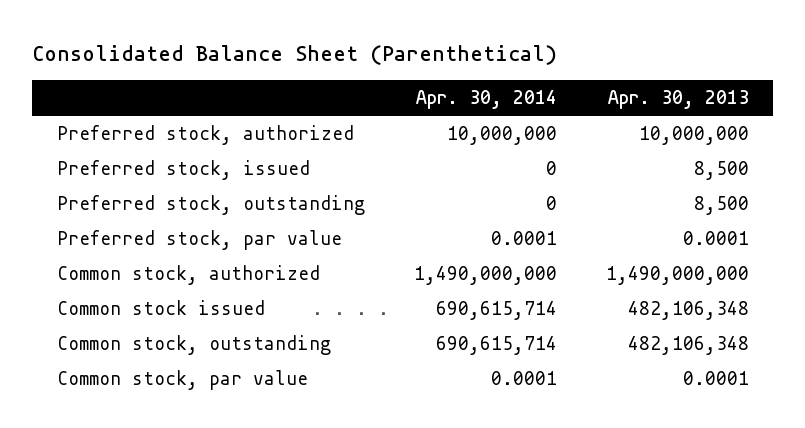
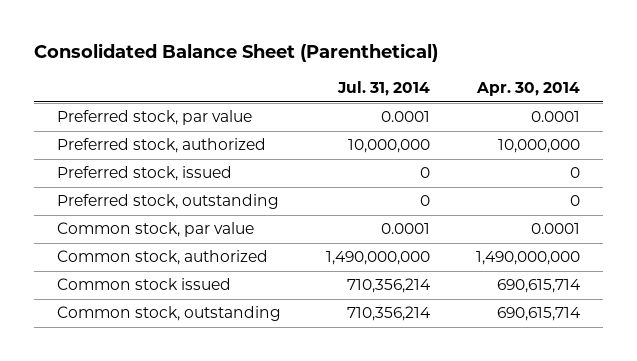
- | Apr. 30, 2014 | Apr. 30, 2013
+ | Jul. 31, 2014 | Apr. 30, 2014
moved up: Preferred stock, par value | 0.0001 | 0.0001
moved up: Common stock, par value | 0.0001 | 0.0001

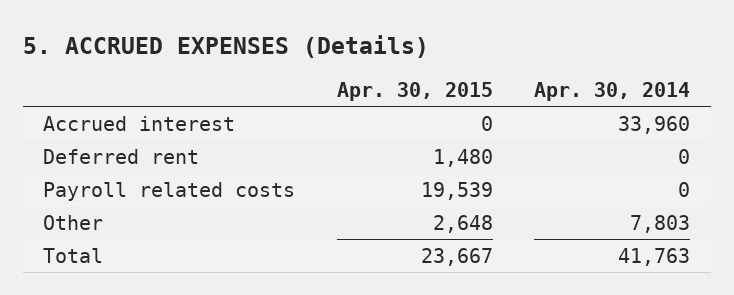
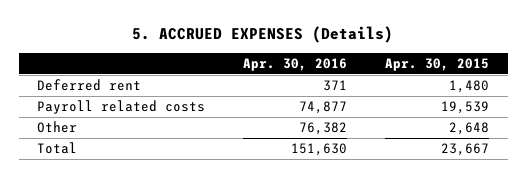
- | Apr. 30, 2015 | Apr. 30, 2014
+ | Apr. 30, 2016 | Apr. 30, 2015
- Accrued interest | 0 | 33,960

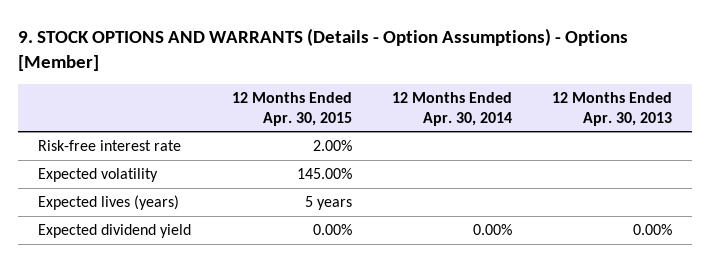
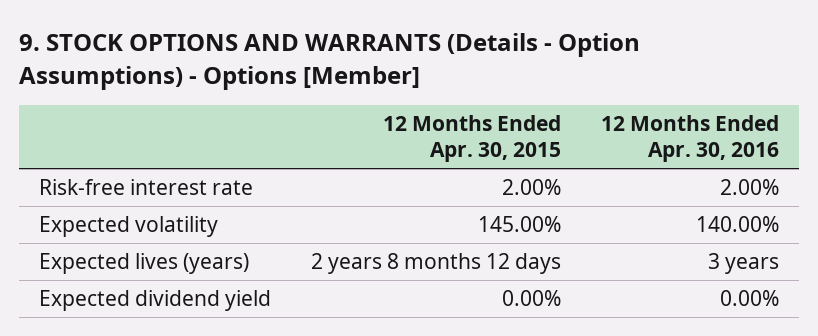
- | 12 Months Ended Apr. 30, 2015 | 12 Months Ended Apr. 30, 2014 | 12 Months Ended Apr. 30, 2013
+ | 12 Months Ended Apr. 30, 2015 | 12 Months Ended Apr. 30, 2016
- Expected lives (years) | 5 years | |
+ Expected lives (years) | 2 years 8 months 12 days | 3 years

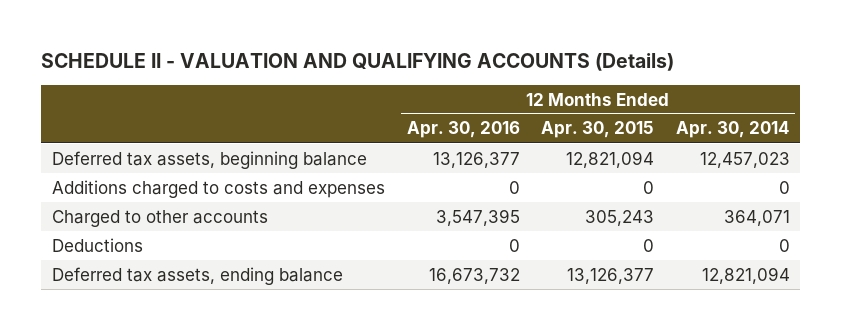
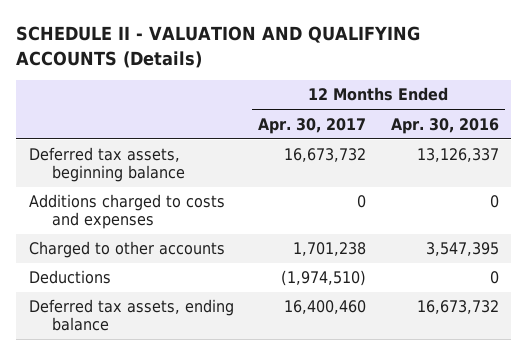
- | 12 Months Ended Apr. 30, 2016 | 12 Months Ended Apr. 30, 2015 | 12 Months Ended Apr. 30, 2014
+ | 12 Months Ended Apr. 30, 2017 | 12 Months Ended Apr. 30, 2016
- Deferred tax assets, beginning balance | 13,126,377 | 12,821,094 | 12,457,023
+ Deferred tax assets, beginning balance | 16,673,732 | 13,126,337

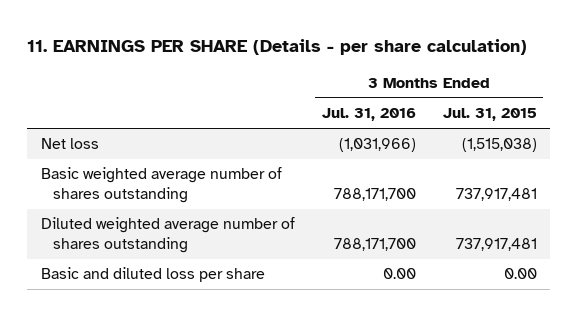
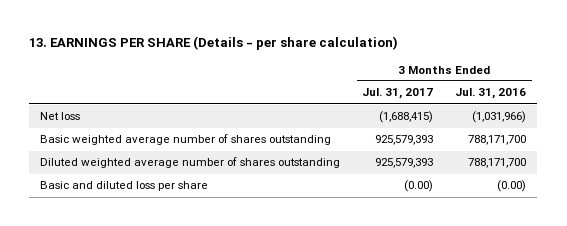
- 11. EARNINGS PER SHARE (Details - per share calculation)
+ 13. EARNINGS PER SHARE (Details - per share calculation)
- | 3 Months Ended Jul. 31, 2016 | 3 Months Ended Jul. 31, 2015
+ | 3 Months Ended Jul. 31, 2017 | 3 Months Ended Jul. 31, 2016
- Basic and diluted loss per share | 0.00 | 0.00
+ Basic and diluted loss per share | (0.00) | (0.00)

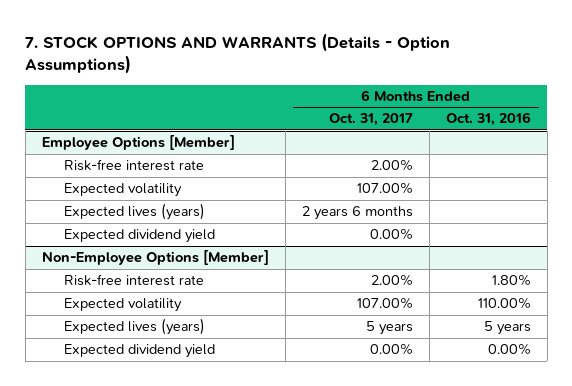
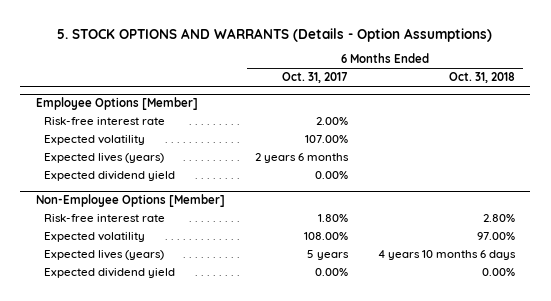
- 7. STOCK OPTIONS AND WARRANTS (Details - Option Assumptions)
+ 5. STOCK OPTIONS AND WARRANTS (Details - Option Assumptions)
- | 6 Months Ended Oct. 31, 2017 | 6 Months Ended Oct. 31, 2016
+ | 6 Months Ended Oct. 31, 2017 | 6 Months Ended Oct. 31, 2018
@ Non-Employee Options [Member]
- Risk-free interest rate | 2.00% | 1.80%
- Expected volatility | 107.00% | 110.00%
+ Risk-free interest rate | 1.80% | 2.80%
+ Expected volatility | 108.00% | 97.00%

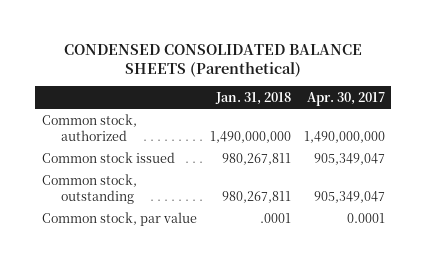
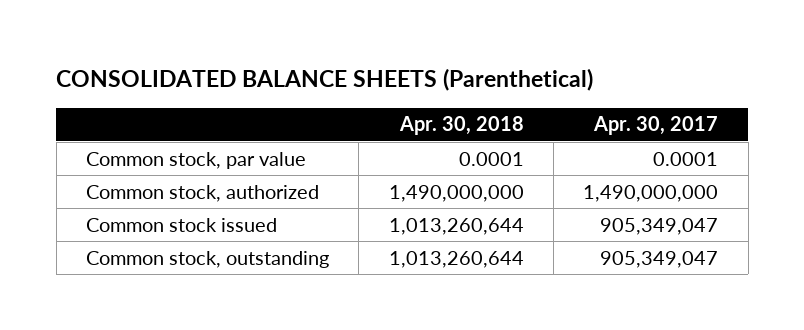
- CONDENSED CONSOLIDATED BALANCE SHEETS (Parenthetical)
+ CONSOLIDATED BALANCE SHEETS (Parenthetical)
- | Jan. 31, 2018 | Apr. 30, 2017
+ | Apr. 30, 2018 | Apr. 30, 2017
moved up: Common stock, par value | 0.0001 | 0.0001

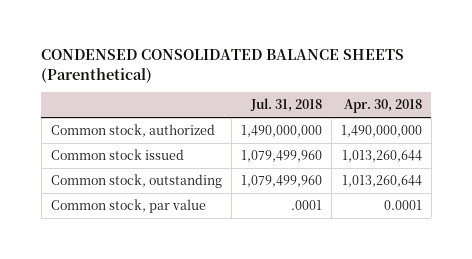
- CONSOLIDATED BALANCE SHEETS (Parenthetical)
+ CONDENSED CONSOLIDATED BALANCE SHEETS (Parenthetical)
- | Apr. 30, 2018 | Apr. 30, 2017
+ | Jul. 31, 2018 | Apr. 30, 2018
moved down: Common stock, par value | .0001 | 0.0001

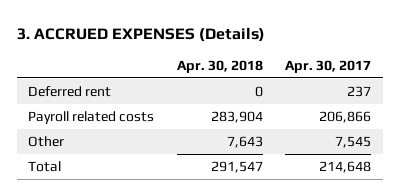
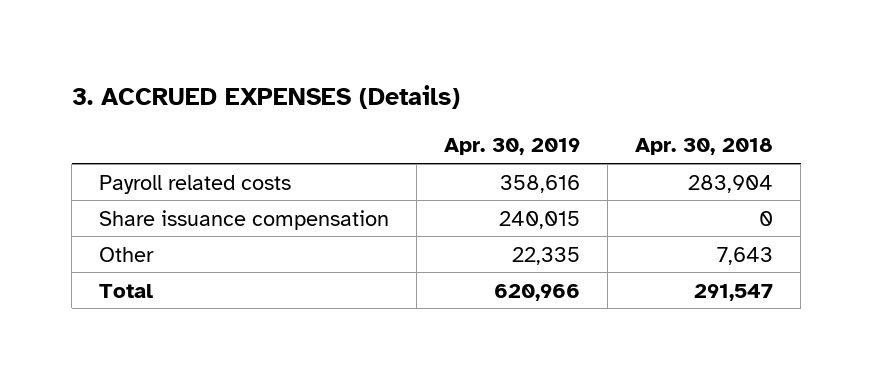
- | Apr. 30, 2018 | Apr. 30, 2017
+ | Apr. 30, 2019 | Apr. 30, 2018
- Deferred rent | 0 | 237
+ Share issuance compensation | 240,015 | 0

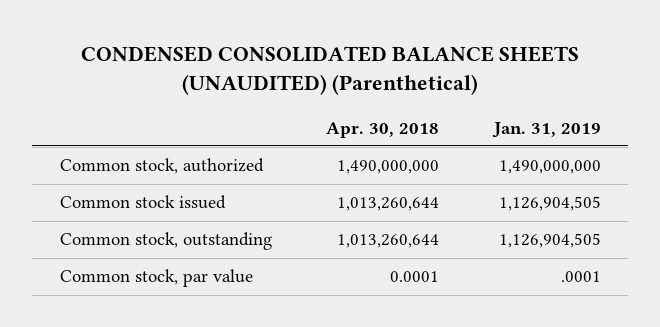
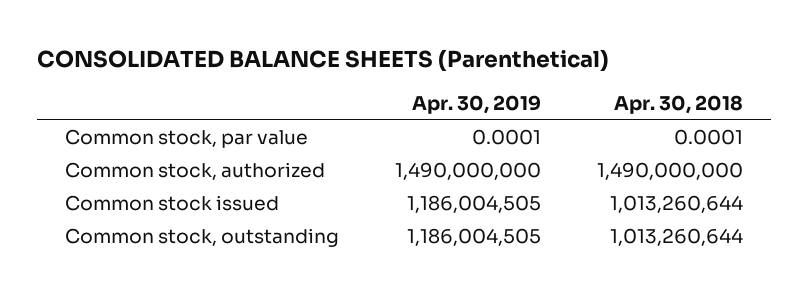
- CONDENSED CONSOLIDATED BALANCE SHEETS (UNAUDITED) (Parenthetical)
+ CONSOLIDATED BALANCE SHEETS (Parenthetical)
- | Apr. 30, 2018 | Jan. 31, 2019
+ | Apr. 30, 2019 | Apr. 30, 2018
moved up: Common stock, par value | 0.0001 | 0.0001

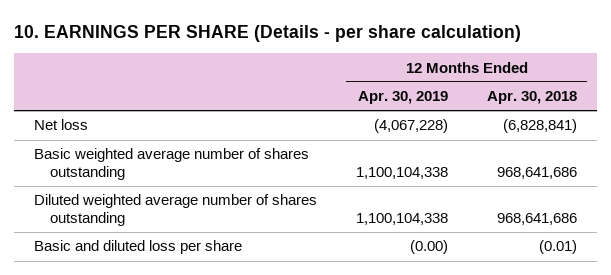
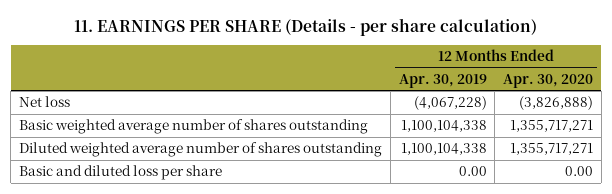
- 10. EARNINGS PER SHARE (Details - per share calculation)
+ 11. EARNINGS PER SHARE (Details - per share calculation)
- | 12 Months Ended Apr. 30, 2019 | 12 Months Ended Apr. 30, 2018
+ | 12 Months Ended Apr. 30, 2019 | 12 Months Ended Apr. 30, 2020
- Basic and diluted loss per share | (0.00) | (0.01)
+ Basic and diluted loss per share | 0.00 | 0.00

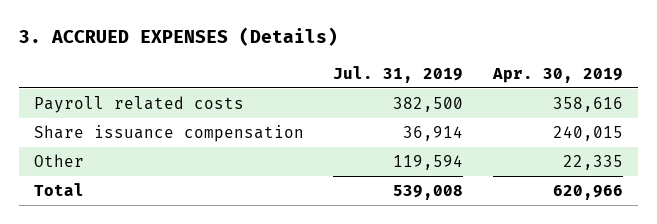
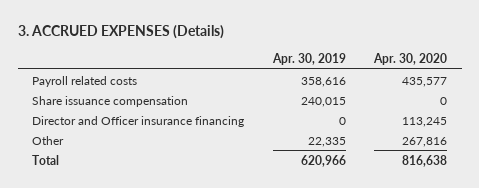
- | Jul. 31, 2019 | Apr. 30, 2019
+ | Apr. 30, 2019 | Apr. 30, 2020
+ Director and Officer insurance financing | 0 | 113,245

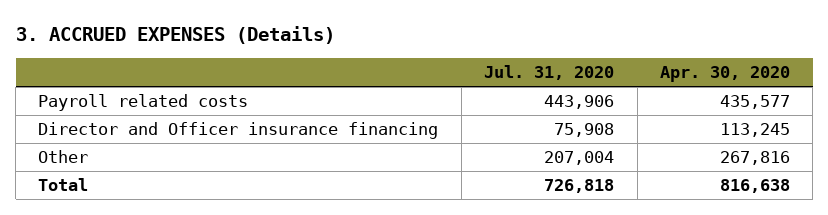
- | Apr. 30, 2019 | Apr. 30, 2020
+ | Jul. 31, 2020 | Apr. 30, 2020
- Share issuance compensation | 240,015 | 0

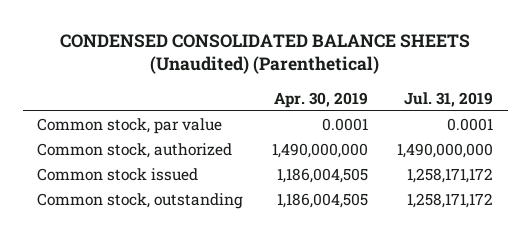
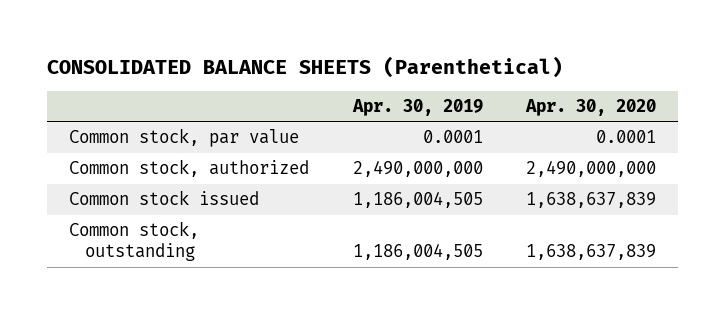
- CONDENSED CONSOLIDATED BALANCE SHEETS (Unaudited) (Parenthetical)
+ CONSOLIDATED BALANCE SHEETS (Parenthetical)
- | Apr. 30, 2019 | Jul. 31, 2019
+ | Apr. 30, 2019 | Apr. 30, 2020
- Common stock, authorized | 1,490,000,000 | 1,490,000,000
+ Common stock, authorized | 2,490,000,000 | 2,490,000,000

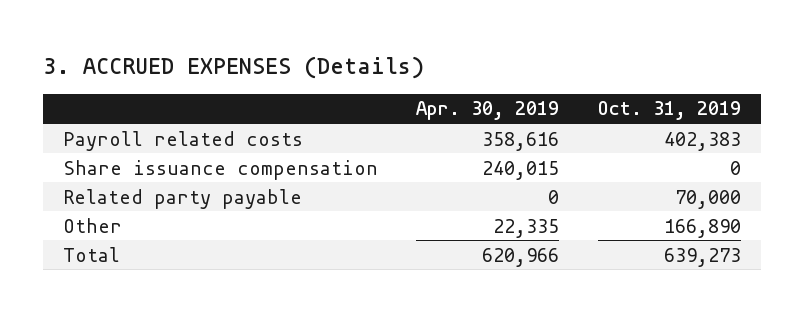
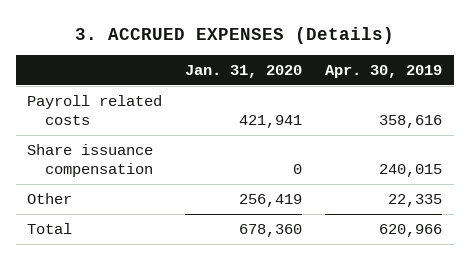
- | Apr. 30, 2019 | Oct. 31, 2019
+ | Jan. 31, 2020 | Apr. 30, 2019
- Related party payable | 0 | 70,000

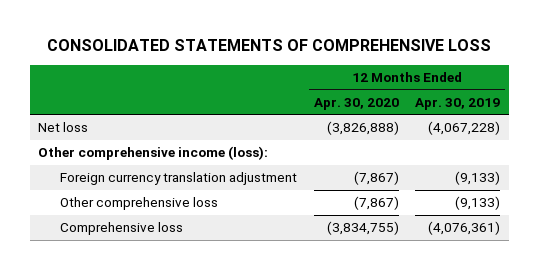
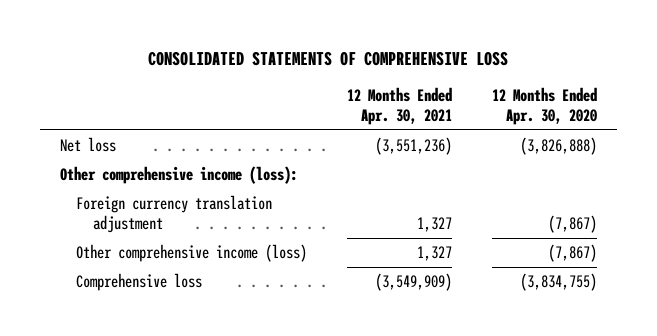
- | 12 Months Ended Apr. 30, 2020 | 12 Months Ended Apr. 30, 2019
+ | 12 Months Ended Apr. 30, 2021 | 12 Months Ended Apr. 30, 2020
- Other comprehensive loss | (7,867) | (9,133)
+ Other comprehensive income (loss) | 1,327 | (7,867)

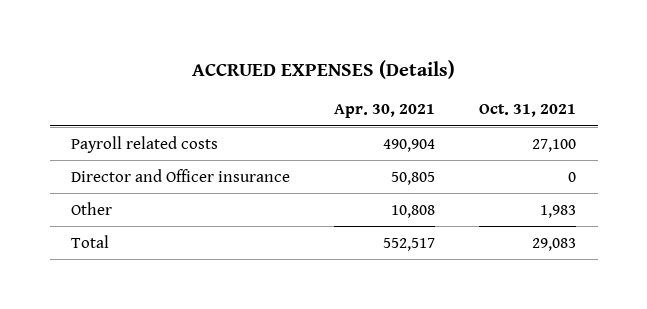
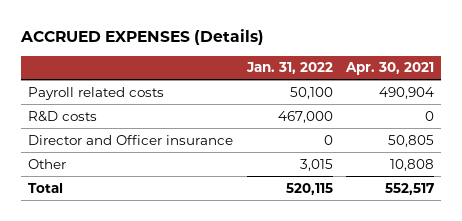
- | Apr. 30, 2021 | Oct. 31, 2021
+ | Jan. 31, 2022 | Apr. 30, 2021
+ R&D costs | 467,000 | 0

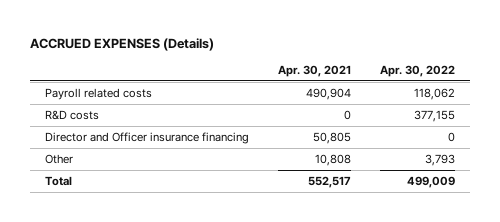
- | Jan. 31, 2022 | Apr. 30, 2021
+ | Apr. 30, 2021 | Apr. 30, 2022
- Director and Officer insurance | 0 | 50,805
+ Director and Officer insurance financing | 50,805 | 0

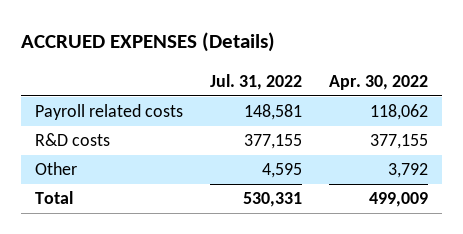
- | Apr. 30, 2021 | Apr. 30, 2022
+ | Jul. 31, 2022 | Apr. 30, 2022
- Director and Officer insurance financing | 50,805 | 0
- Other | 10,808 | 3,793
+ Other | 4,595 | 3,792

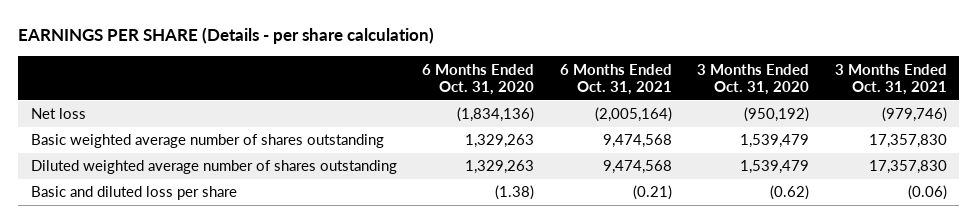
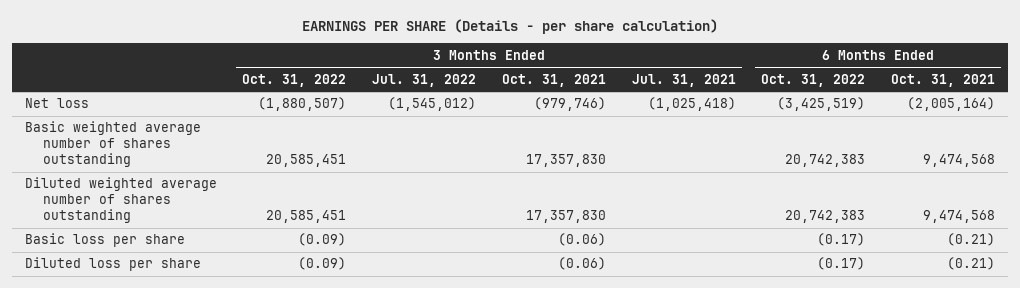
- | 6 Months Ended Oct. 31, 2020 | 6 Months Ended Oct. 31, 2021 | 3 Months Ended Oct. 31, 2020 | 3 Months Ended Oct. 31, 2021
+ | 3 Months Ended Oct. 31, 2022 | 3 Months Ended Jul. 31, 2022 | 3 Months Ended Oct. 31, 2021 | 3 Months Ended Jul. 31, 2021 | 6 Months Ended Oct. 31, 2022 | 6 Months Ended Oct. 31, 2021
- Basic and diluted loss per share | (1.38) | (0.21) | (0.62) | (0.06)
+ Basic loss per share | (0.09) | | (0.06) | | (0.17) | (0.21)
+ Diluted loss per share | (0.09) | | (0.06) | | (0.17) | (0.21)

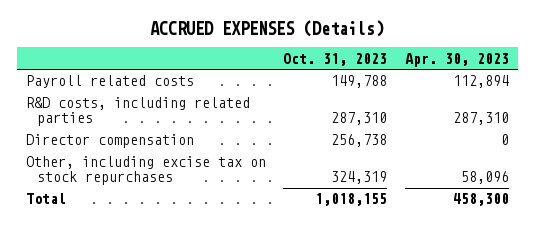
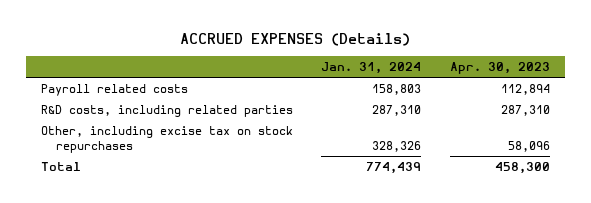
- | Oct. 31, 2023 | Apr. 30, 2023
+ | Jan. 31, 2024 | Apr. 30, 2023
- Director compensation | 256,738 | 0

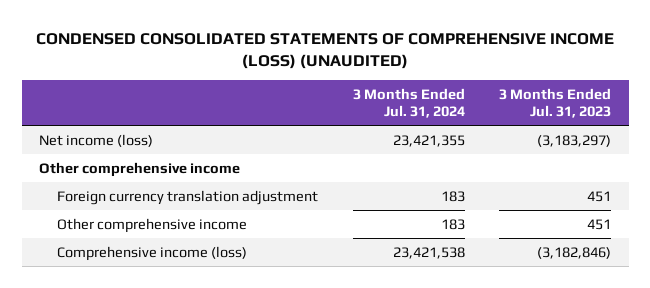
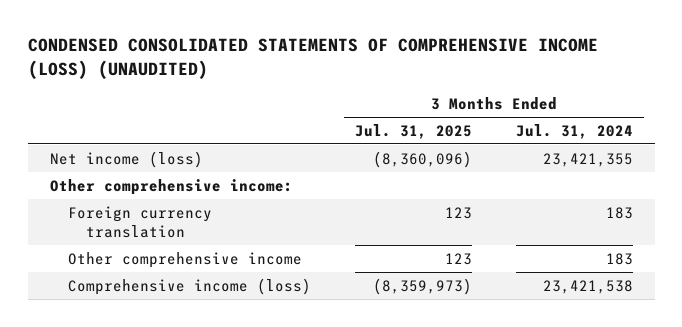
- | 3 Months Ended Jul. 31, 2024 | 3 Months Ended Jul. 31, 2023
+ | 3 Months Ended Jul. 31, 2025 | 3 Months Ended Jul. 31, 2024
- Other comprehensive income
- Foreign currency translation adjustment | 183 | 451
+ Other comprehensive income:
+ Foreign currency translation | 123 | 183

